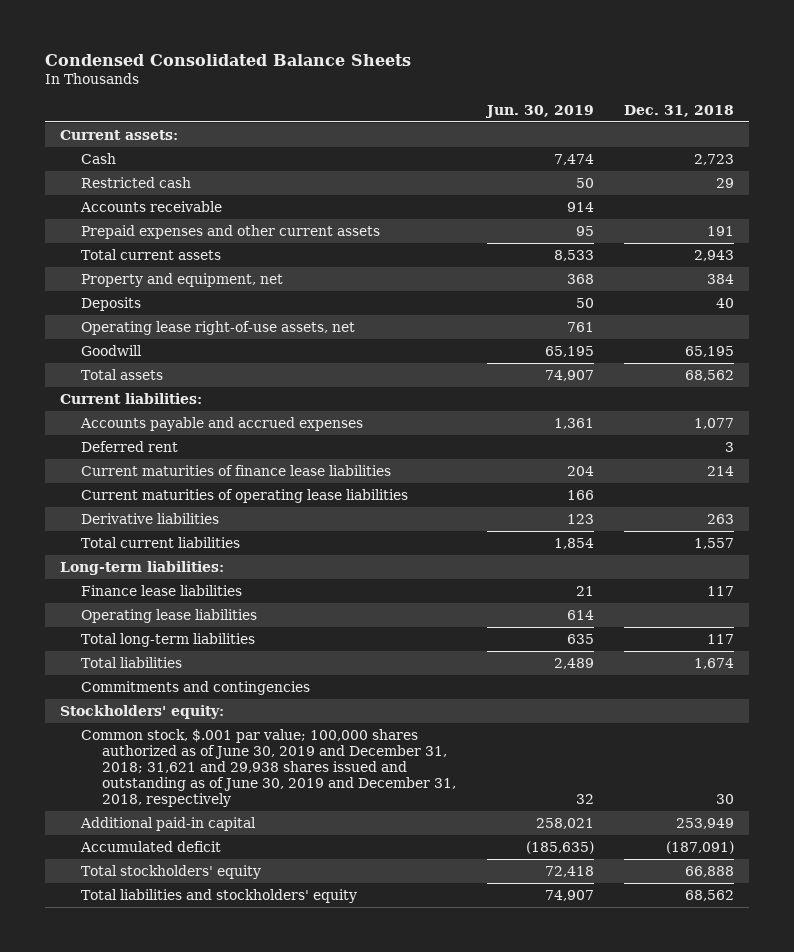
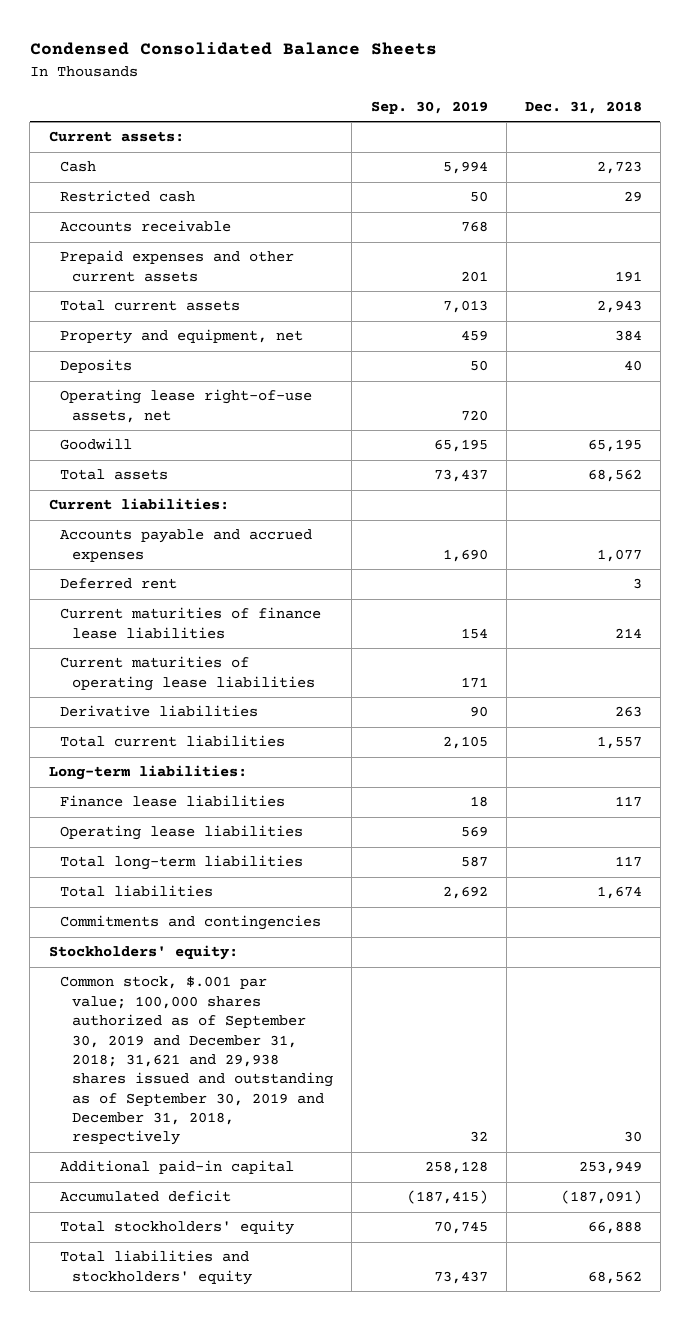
- | Jun. 30, 2019 | Dec. 31, 2018
+ | Sep. 30, 2019 | Dec. 31, 2018
- Common stock, $.001 par value; 100,000 shares authorized as of June 30, 2019 and December 31, 2018; 31,621 and 29,938 shares issued and outstanding as of June 30, 2019 and December 31, 2018, respectively | 32 | 30
+ Common stock, $.001 par value; 100,000 shares authorized as of September 30, 2019 and December 31, 2018; 31,621 and 29,938 shares issued and outstanding as of September 30, 2019 and December 31, 2018, respectively | 32 | 30

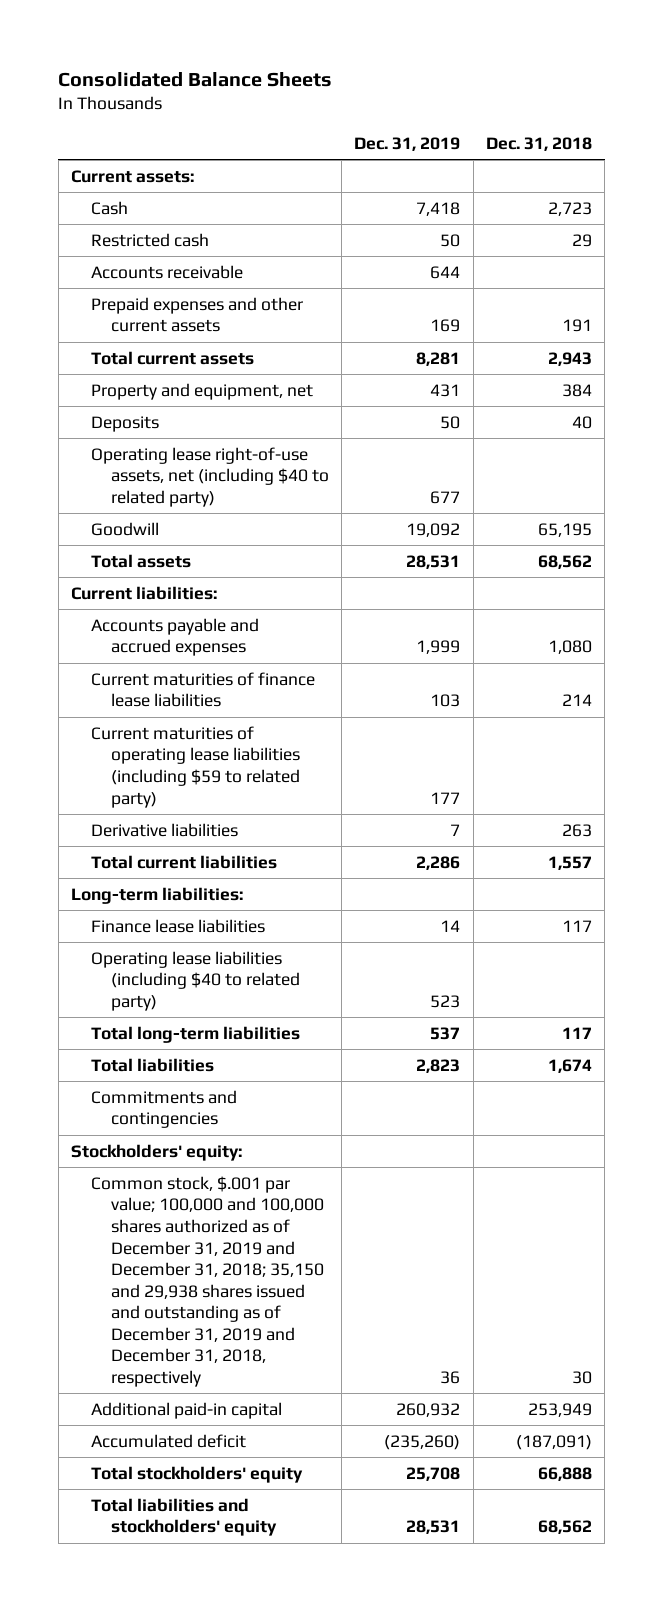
- Condensed Consolidated Balance Sheets
+ Consolidated Balance Sheets
- | Sep. 30, 2019 | Dec. 31, 2018
+ | Dec. 31, 2019 | Dec. 31, 2018
- Operating lease right-of-use assets, net | 720 |
+ Operating lease right-of-use assets, net (including $40 to related party) | 677 |
- Accounts payable and accrued expenses | 1,690 | 1,077
- Deferred rent | | 3
+ Accounts payable and accrued expenses | 1,999 | 1,080
- Current maturities of operating lease liabilities | 171 |
+ Current maturities of operating lease liabilities (including $59 to related party) | 177 |
- Operating lease liabilities | 569 |
+ Operating lease liabilities (including $40 to related party) | 523 |
- Common stock, $.001 par value; 100,000 shares authorized as of September 30, 2019 and December 31, 2018; 31,621 and 29,938 shares issued and outstanding as of September 30, 2019 and December 31, 2018, respectively | 32 | 30
+ Common stock, $.001 par value; 100,000 and 100,000 shares authorized as of December 31, 2019 and December 31, 2018; 35,150 and 29,938 shares issued and outstanding as of December 31, 2019 and December 31, 2018, respectively | 36 | 30

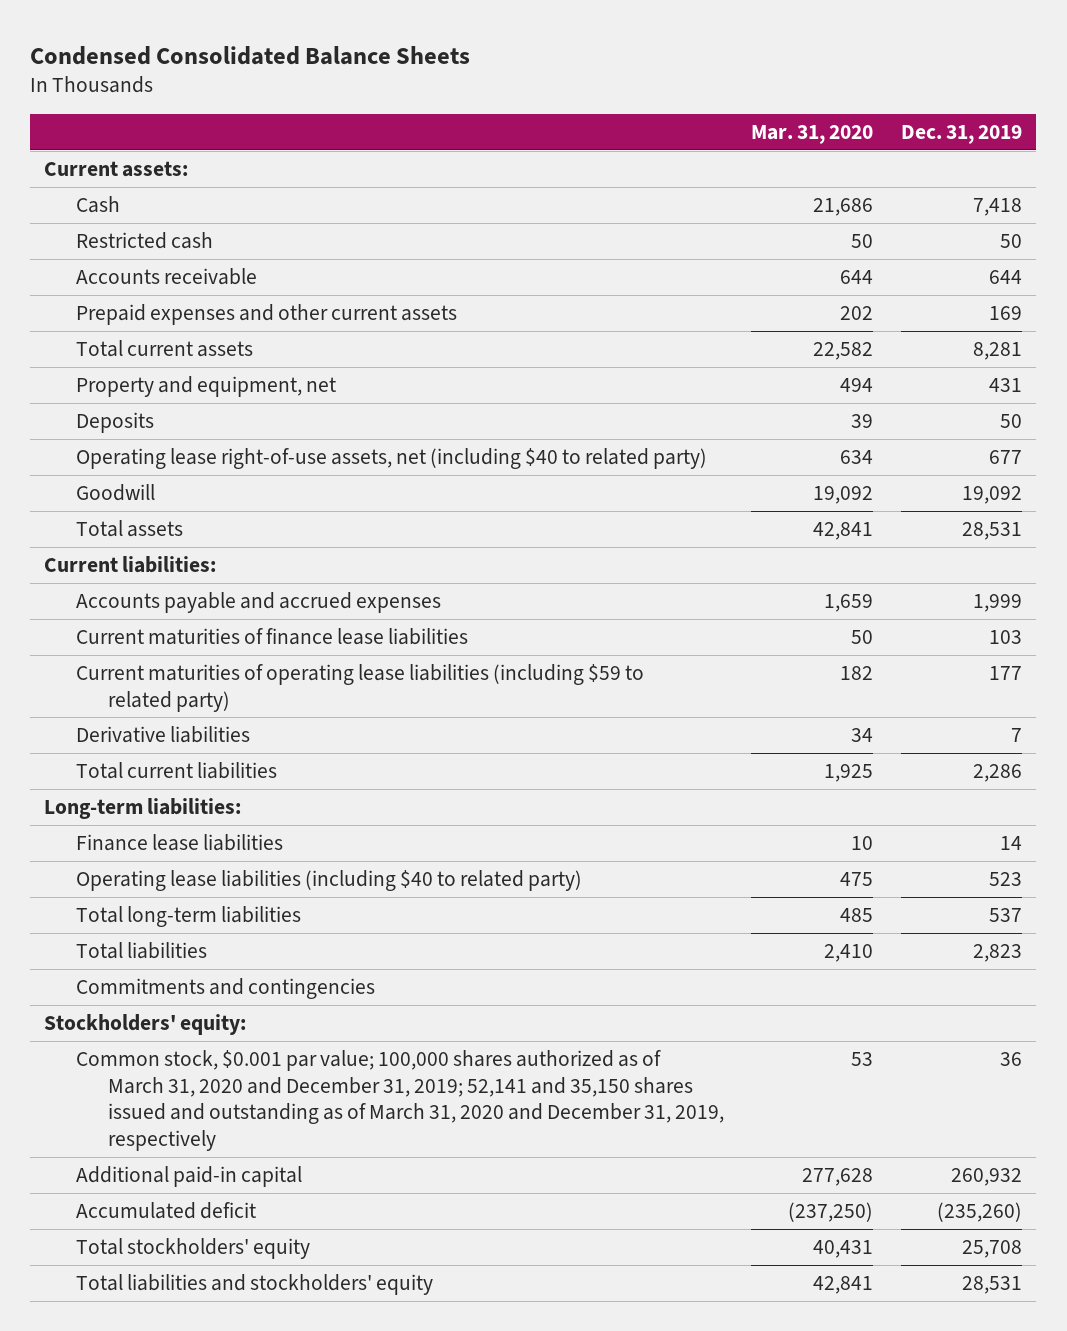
- Consolidated Balance Sheets
+ Condensed Consolidated Balance Sheets
- | Dec. 31, 2019 | Dec. 31, 2018
+ | Mar. 31, 2020 | Dec. 31, 2019
- Common stock, $.001 par value; 100,000 and 100,000 shares authorized as of December 31, 2019 and December 31, 2018; 35,150 and 29,938 shares issued and outstanding as of December 31, 2019 and December 31, 2018, respectively | 36 | 30
+ Common stock, $0.001 par value; 100,000 shares authorized as of March 31, 2020 and December 31, 2019; 52,141 and 35,150 shares issued and outstanding as of March 31, 2020 and December 31, 2019, respectively | 53 | 36

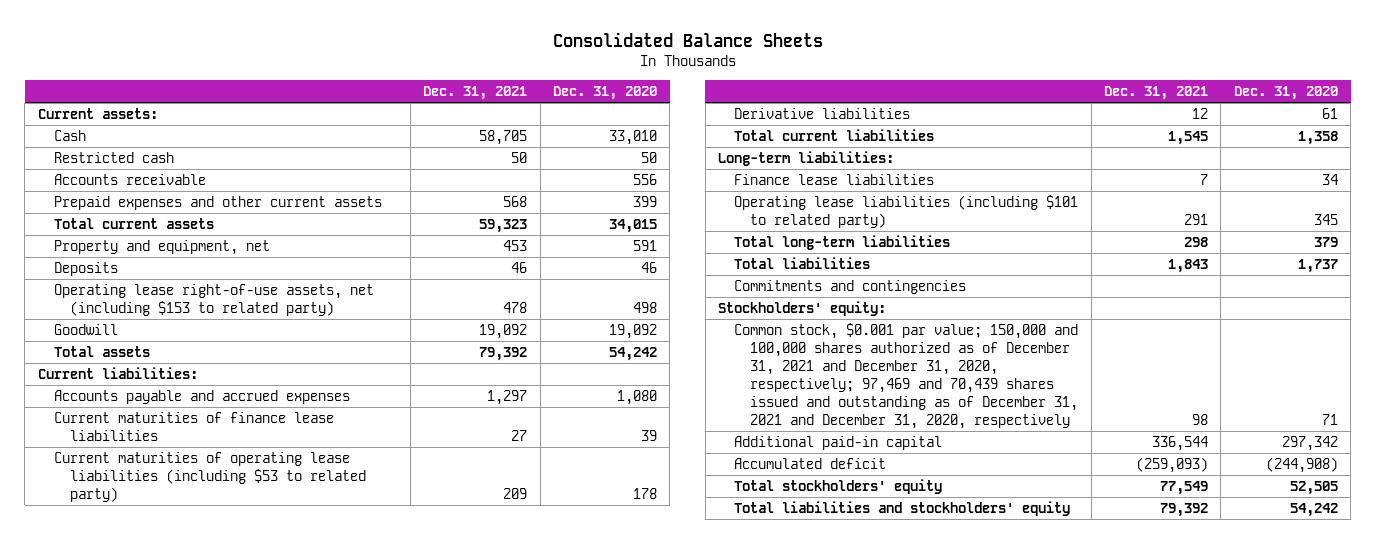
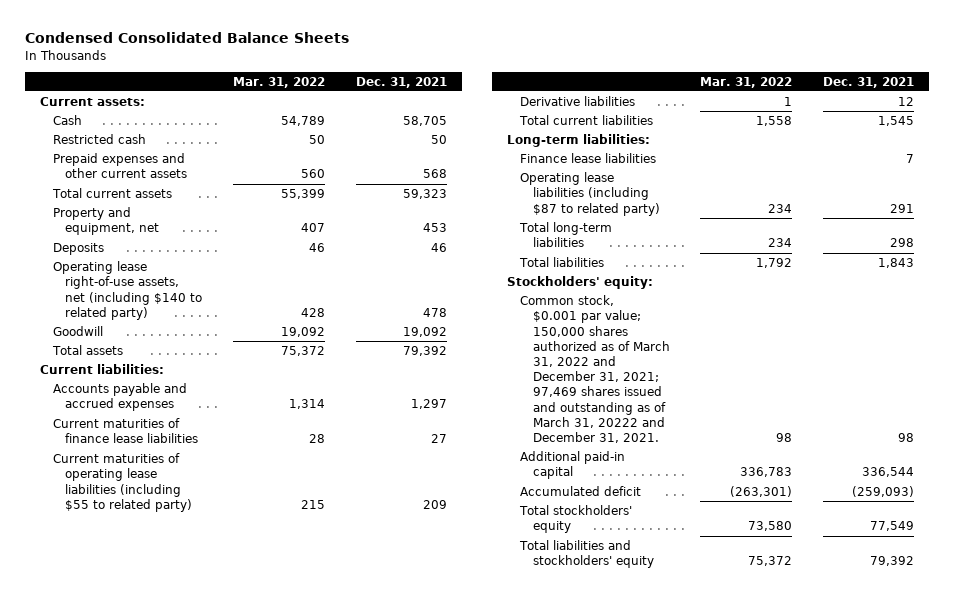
- Consolidated Balance Sheets
+ Condensed Consolidated Balance Sheets
- | Dec. 31, 2021 | Dec. 31, 2020
+ | Mar. 31, 2022 | Dec. 31, 2021
- Accounts receivable | | 556
- Operating lease right-of-use assets, net (including $153 to related party) | 478 | 498
+ Operating lease right-of-use assets, net (including $140 to related party) | 428 | 478
- Current maturities of operating lease liabilities (including $53 to related party) | 209 | 178
+ Current maturities of operating lease liabilities (including $55 to related party) | 215 | 209
- Operating lease liabilities (including $101 to related party) | 291 | 345
+ Operating lease liabilities (including $87 to related party) | 234 | 291
- Commitments and contingencies
- Common stock, $0.001 par value; 150,000 and 100,000 shares authorized as of December 31, 2021 and December 31, 2020, respectively; 97,469 and 70,439 shares issued and outstanding as of December 31, 2021 and December 31, 2020, respectively | 98 | 71
+ Common stock, $0.001 par value; 150,000 shares authorized as of March 31, 2022 and December 31, 2021; 97,469 shares issued and outstanding as of March 31, 20222 and December 31, 2021. | 98 | 98

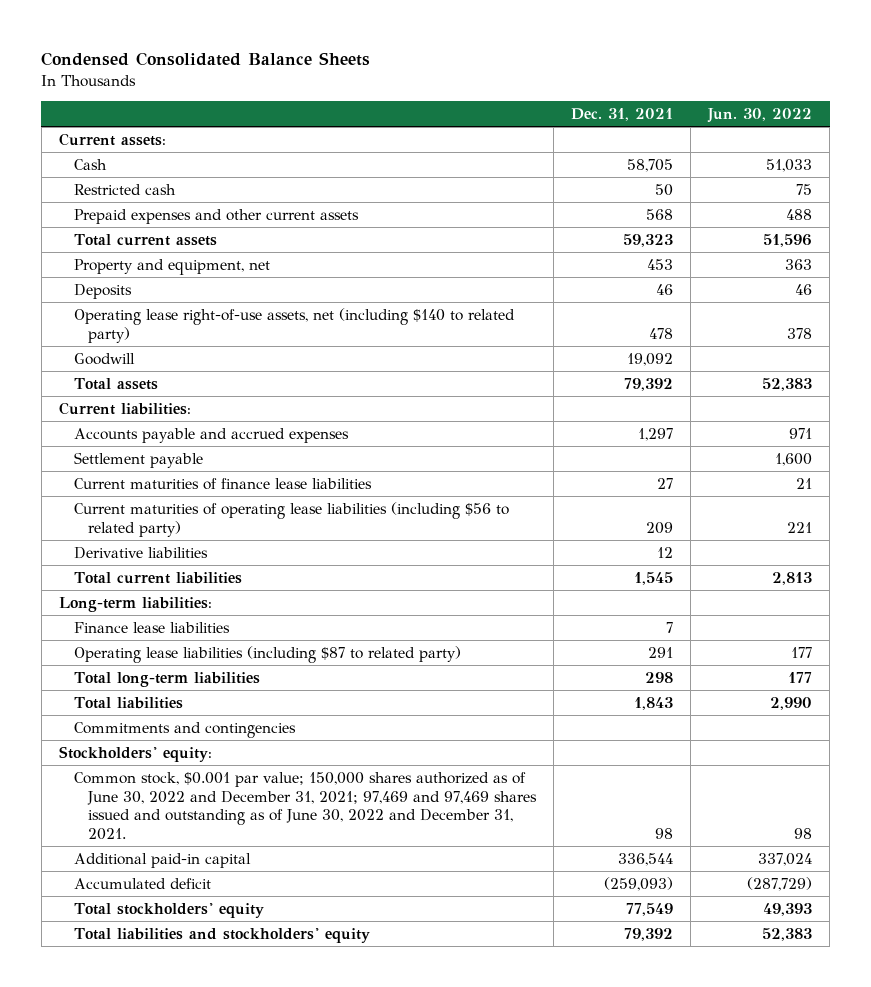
- | Mar. 31, 2022 | Dec. 31, 2021
+ | Dec. 31, 2021 | Jun. 30, 2022
+ Settlement payable | | 1,600
- Current maturities of operating lease liabilities (including $55 to related party) | 215 | 209
+ Current maturities of operating lease liabilities (including $56 to related party) | 209 | 221
+ Commitments and contingencies
- Common stock, $0.001 par value; 150,000 shares authorized as of March 31, 2022 and December 31, 2021; 97,469 shares issued and outstanding as of March 31, 20222 and December 31, 2021. | 98 | 98
+ Common stock, $0.001 par value; 150,000 shares authorized as of June 30, 2022 and December 31, 2021; 97,469 and 97,469 shares issued and outstanding as of June 30, 2022 and December 31, 2021. | 98 | 98

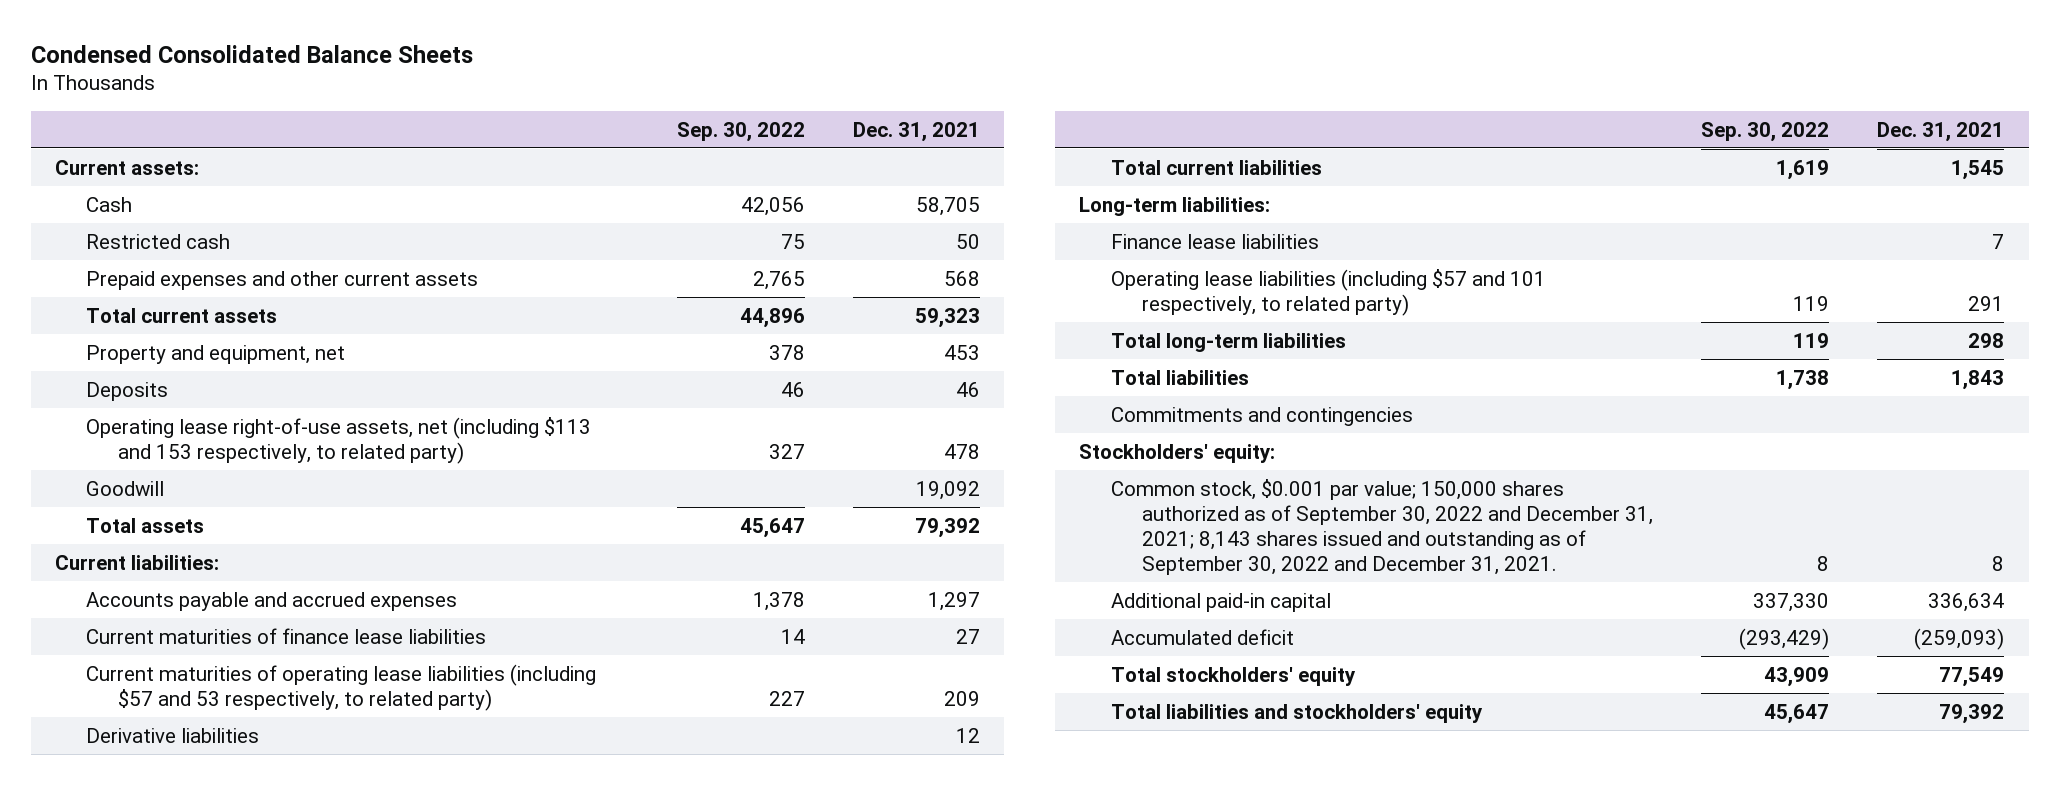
- | Dec. 31, 2021 | Jun. 30, 2022
+ | Sep. 30, 2022 | Dec. 31, 2021
- Operating lease right-of-use assets, net (including $140 to related party) | 478 | 378
+ Operating lease right-of-use assets, net (including $113 and 153 respectively, to related party) | 327 | 478
- Settlement payable | | 1,600
- Current maturities of operating lease liabilities (including $56 to related party) | 209 | 221
+ Current maturities of operating lease liabilities (including $57 and 53 respectively, to related party) | 227 | 209
- Operating lease liabilities (including $87 to related party) | 291 | 177
+ Operating lease liabilities (including $57 and 101 respectively, to related party) | 119 | 291
- Common stock, $0.001 par value; 150,000 shares authorized as of June 30, 2022 and December 31, 2021; 97,469 and 97,469 shares issued and outstanding as of June 30, 2022 and December 31, 2021. | 98 | 98
- Additional paid-in capital | 336,544 | 337,024
+ Common stock, $0.001 par value; 150,000 shares authorized as of September 30, 2022 and December 31, 2021; 8,143 shares issued and outstanding as of September 30, 2022 and December 31, 2021. | 8 | 8
+ Additional paid-in capital | 337,330 | 336,634

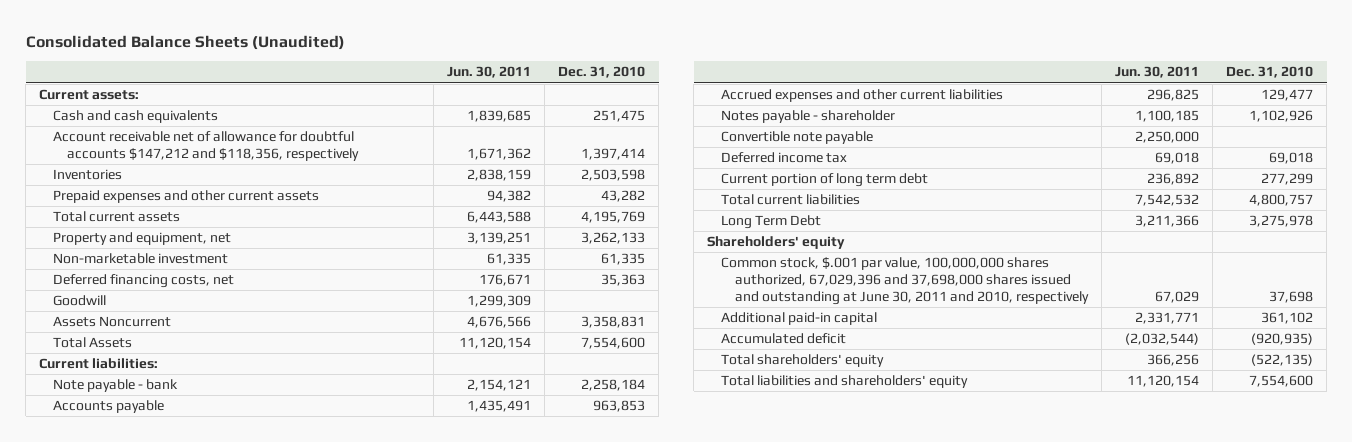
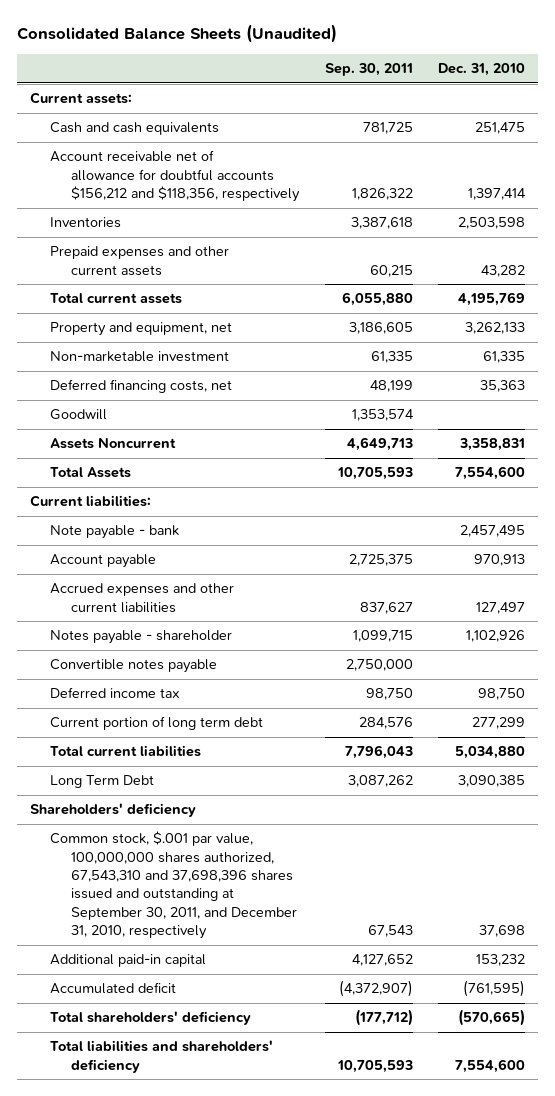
- | Jun. 30, 2011 | Dec. 31, 2010
+ | Sep. 30, 2011 | Dec. 31, 2010
- Account receivable net of allowance for doubtful accounts $147,212 and $118,356, respectively | 1,671,362 | 1,397,414
+ Account receivable net of allowance for doubtful accounts $156,212 and $118,356, respectively | 1,826,322 | 1,397,414
- Note payable - bank | 2,154,121 | 2,258,184
- Accounts payable | 1,435,491 | 963,853
- Accrued expenses and other current liabilities | 296,825 | 129,477
+ Note payable - bank | | 2,457,495
+ Account payable | 2,725,375 | 970,913
+ Accrued expenses and other current liabilities | 837,627 | 127,497
- Convertible note payable | 2,250,000 |
- Deferred income tax | 69,018 | 69,018
+ Convertible notes payable | 2,750,000 |
+ Deferred income tax | 98,750 | 98,750
- Total current liabilities | 7,542,532 | 4,800,757
- Long Term Debt | 3,211,366 | 3,275,978
- Shareholders' equity
- Common stock, $.001 par value, 100,000,000 shares authorized, 67,029,396 and 37,698,000 shares issued and outstanding at June 30, 2011 and 2010, respectively | 67,029 | 37,698
- Additional paid-in capital | 2,331,771 | 361,102
- Accumulated deficit | (2,032,544) | (920,935)
- Total shareholders' equity | 366,256 | (522,135)
- Total liabilities and shareholders' equity | 11,120,154 | 7,554,600
+ Total current liabilities | 7,796,043 | 5,034,880
+ Long Term Debt | 3,087,262 | 3,090,385
+ Shareholders' deficiency
+ Common stock, $.001 par value, 100,000,000 shares authorized, 67,543,310 and 37,698,396 shares issued and outstanding at September 30, 2011, and December 31, 2010, respectively | 67,543 | 37,698
+ Additional paid-in capital | 4,127,652 | 153,232
+ Accumulated deficit | (4,372,907) | (761,595)
+ Total shareholders' deficiency | (177,712) | (570,665)
+ Total liabilities and shareholders' deficiency | 10,705,593 | 7,554,600

